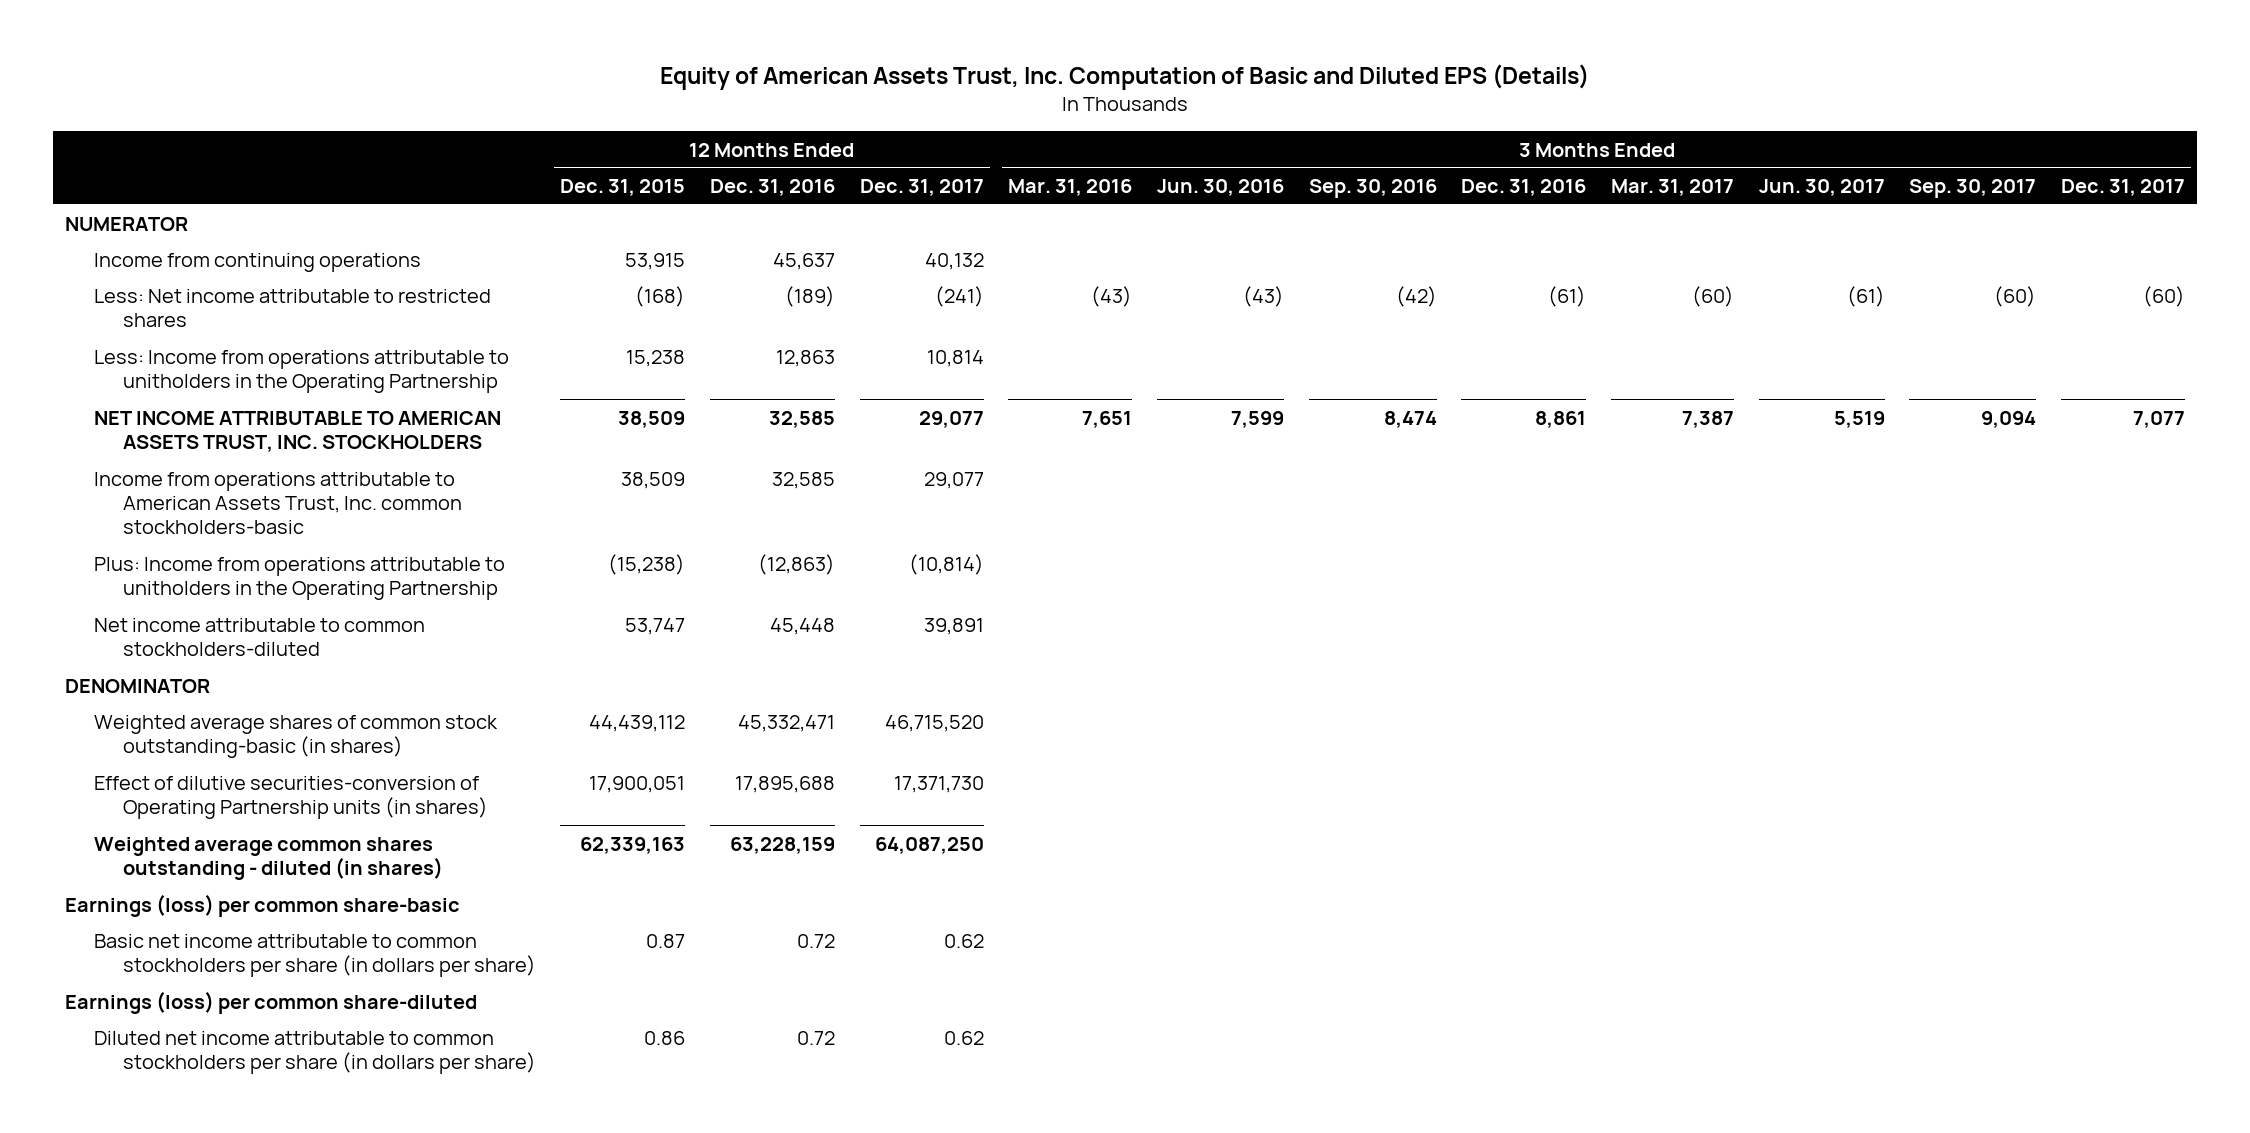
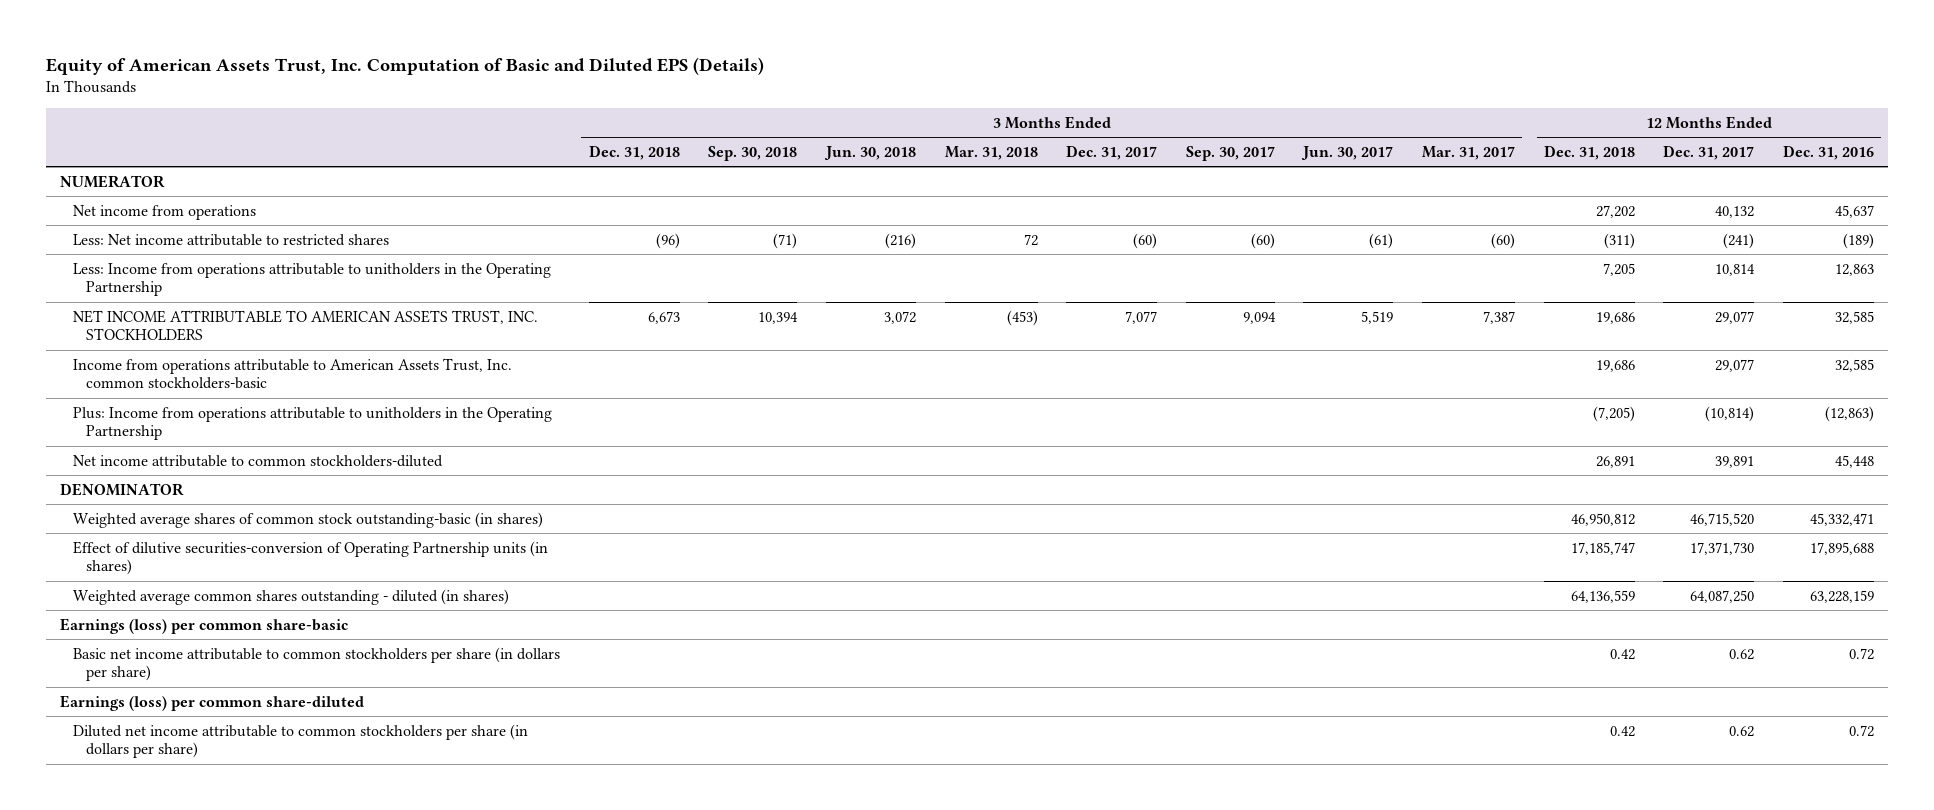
- | 12 Months Ended Dec. 31, 2015 | 12 Months Ended Dec. 31, 2016 | 12 Months Ended Dec. 31, 2017 | 3 Months Ended Mar. 31, 2016 | 3 Months Ended Jun. 30, 2016 | 3 Months Ended Sep. 30, 2016 | 3 Months Ended Dec. 31, 2016 | 3 Months Ended Mar. 31, 2017 | 3 Months Ended Jun. 30, 2017 | 3 Months Ended Sep. 30, 2017 | 3 Months Ended Dec. 31, 2017
+ | 3 Months Ended Dec. 31, 2018 | 3 Months Ended Sep. 30, 2018 | 3 Months Ended Jun. 30, 2018 | 3 Months Ended Mar. 31, 2018 | 3 Months Ended Dec. 31, 2017 | 3 Months Ended Sep. 30, 2017 | 3 Months Ended Jun. 30, 2017 | 3 Months Ended Mar. 31, 2017 | 12 Months Ended Dec. 31, 2018 | 12 Months Ended Dec. 31, 2017 | 12 Months Ended Dec. 31, 2016
- Income from continuing operations | 53,915 | 45,637 | 40,132 | | | | | | | |
+ Net income from operations | | | | | | | | | 27,202 | 40,132 | 45,637

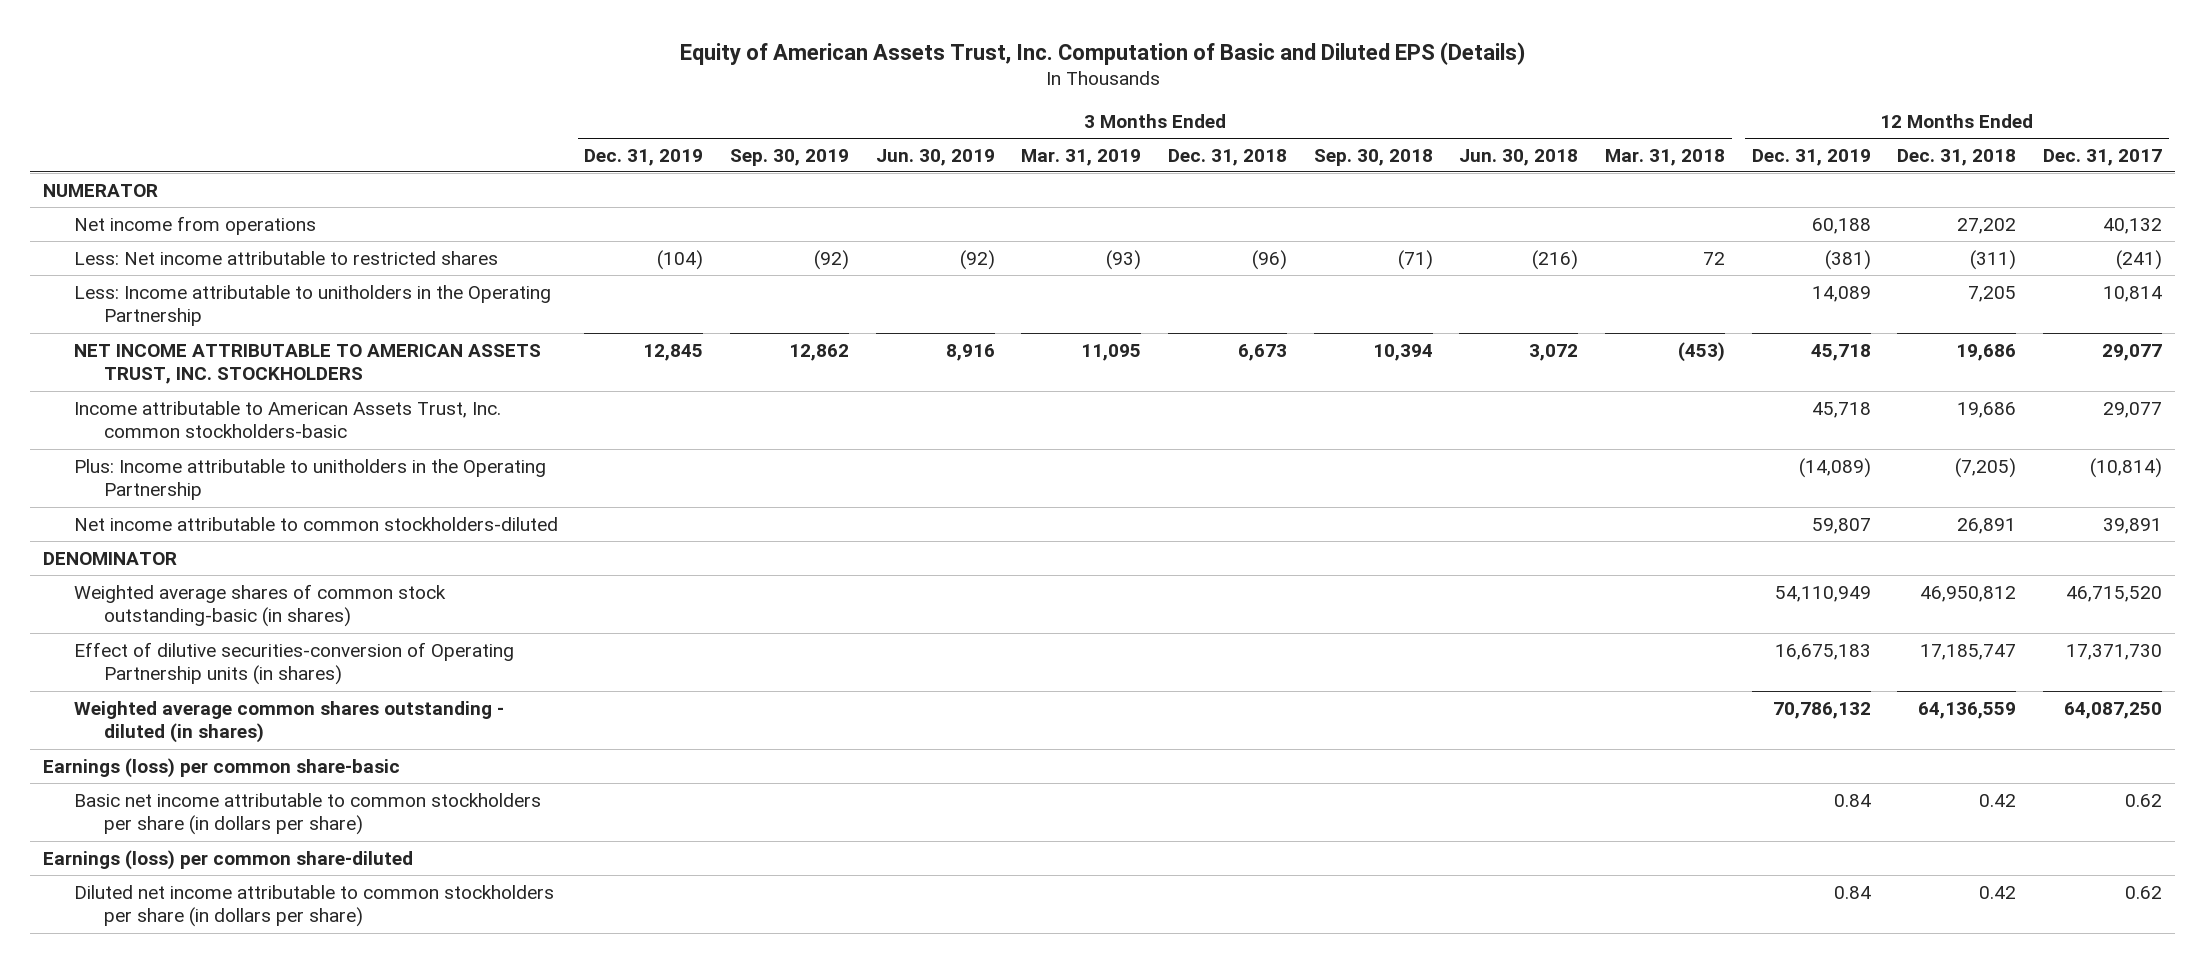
- | 3 Months Ended Dec. 31, 2018 | 3 Months Ended Sep. 30, 2018 | 3 Months Ended Jun. 30, 2018 | 3 Months Ended Mar. 31, 2018 | 3 Months Ended Dec. 31, 2017 | 3 Months Ended Sep. 30, 2017 | 3 Months Ended Jun. 30, 2017 | 3 Months Ended Mar. 31, 2017 | 12 Months Ended Dec. 31, 2018 | 12 Months Ended Dec. 31, 2017 | 12 Months Ended Dec. 31, 2016
+ | 3 Months Ended Dec. 31, 2019 | 3 Months Ended Sep. 30, 2019 | 3 Months Ended Jun. 30, 2019 | 3 Months Ended Mar. 31, 2019 | 3 Months Ended Dec. 31, 2018 | 3 Months Ended Sep. 30, 2018 | 3 Months Ended Jun. 30, 2018 | 3 Months Ended Mar. 31, 2018 | 12 Months Ended Dec. 31, 2019 | 12 Months Ended Dec. 31, 2018 | 12 Months Ended Dec. 31, 2017
- Less: Income from operations attributable to unitholders in the Operating Partnership | | | | | | | | | 7,205 | 10,814 | 12,863
+ Less: Income attributable to unitholders in the Operating Partnership | | | | | | | | | 14,089 | 7,205 | 10,814
- Income from operations attributable to American Assets Trust, Inc. common stockholders-basic | | | | | | | | | 19,686 | 29,077 | 32,585
- Plus: Income from operations attributable to unitholders in the Operating Partnership | | | | | | | | | (7,205) | (10,814) | (12,863)
+ Income attributable to American Assets Trust, Inc. common stockholders-basic | | | | | | | | | 45,718 | 19,686 | 29,077
+ Plus: Income attributable to unitholders in the Operating Partnership | | | | | | | | | (14,089) | (7,205) | (10,814)

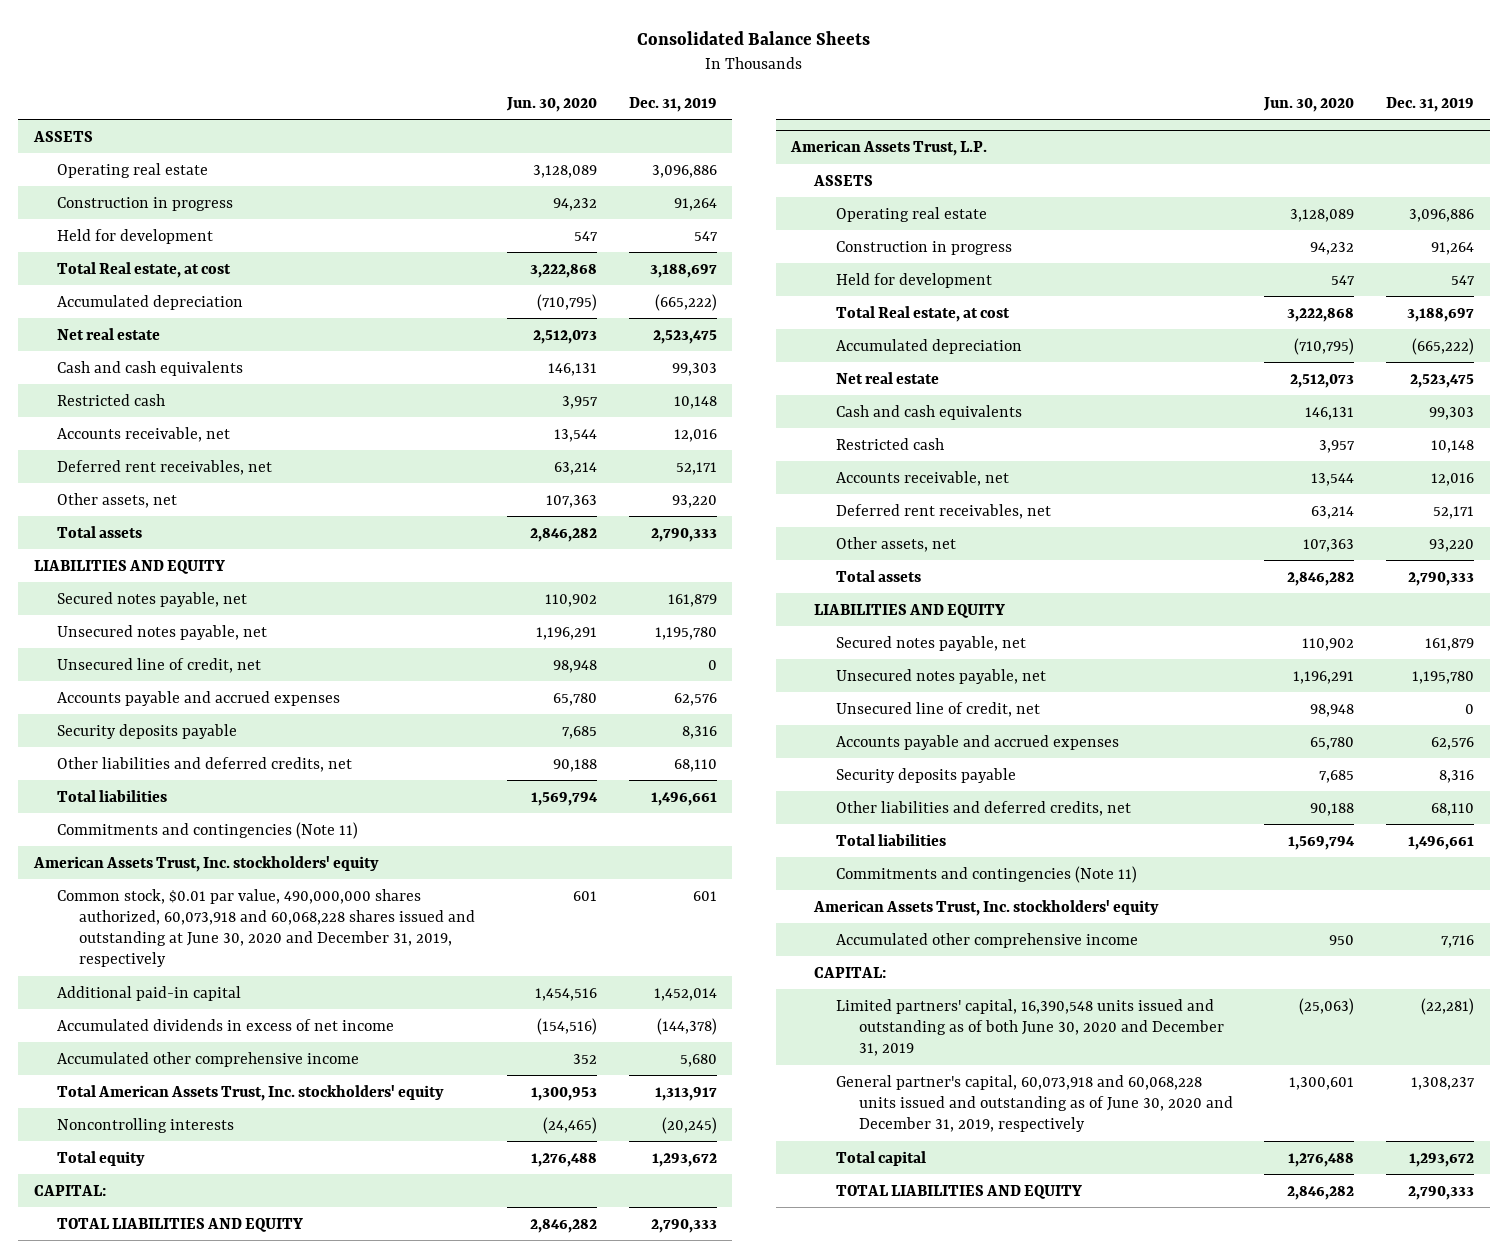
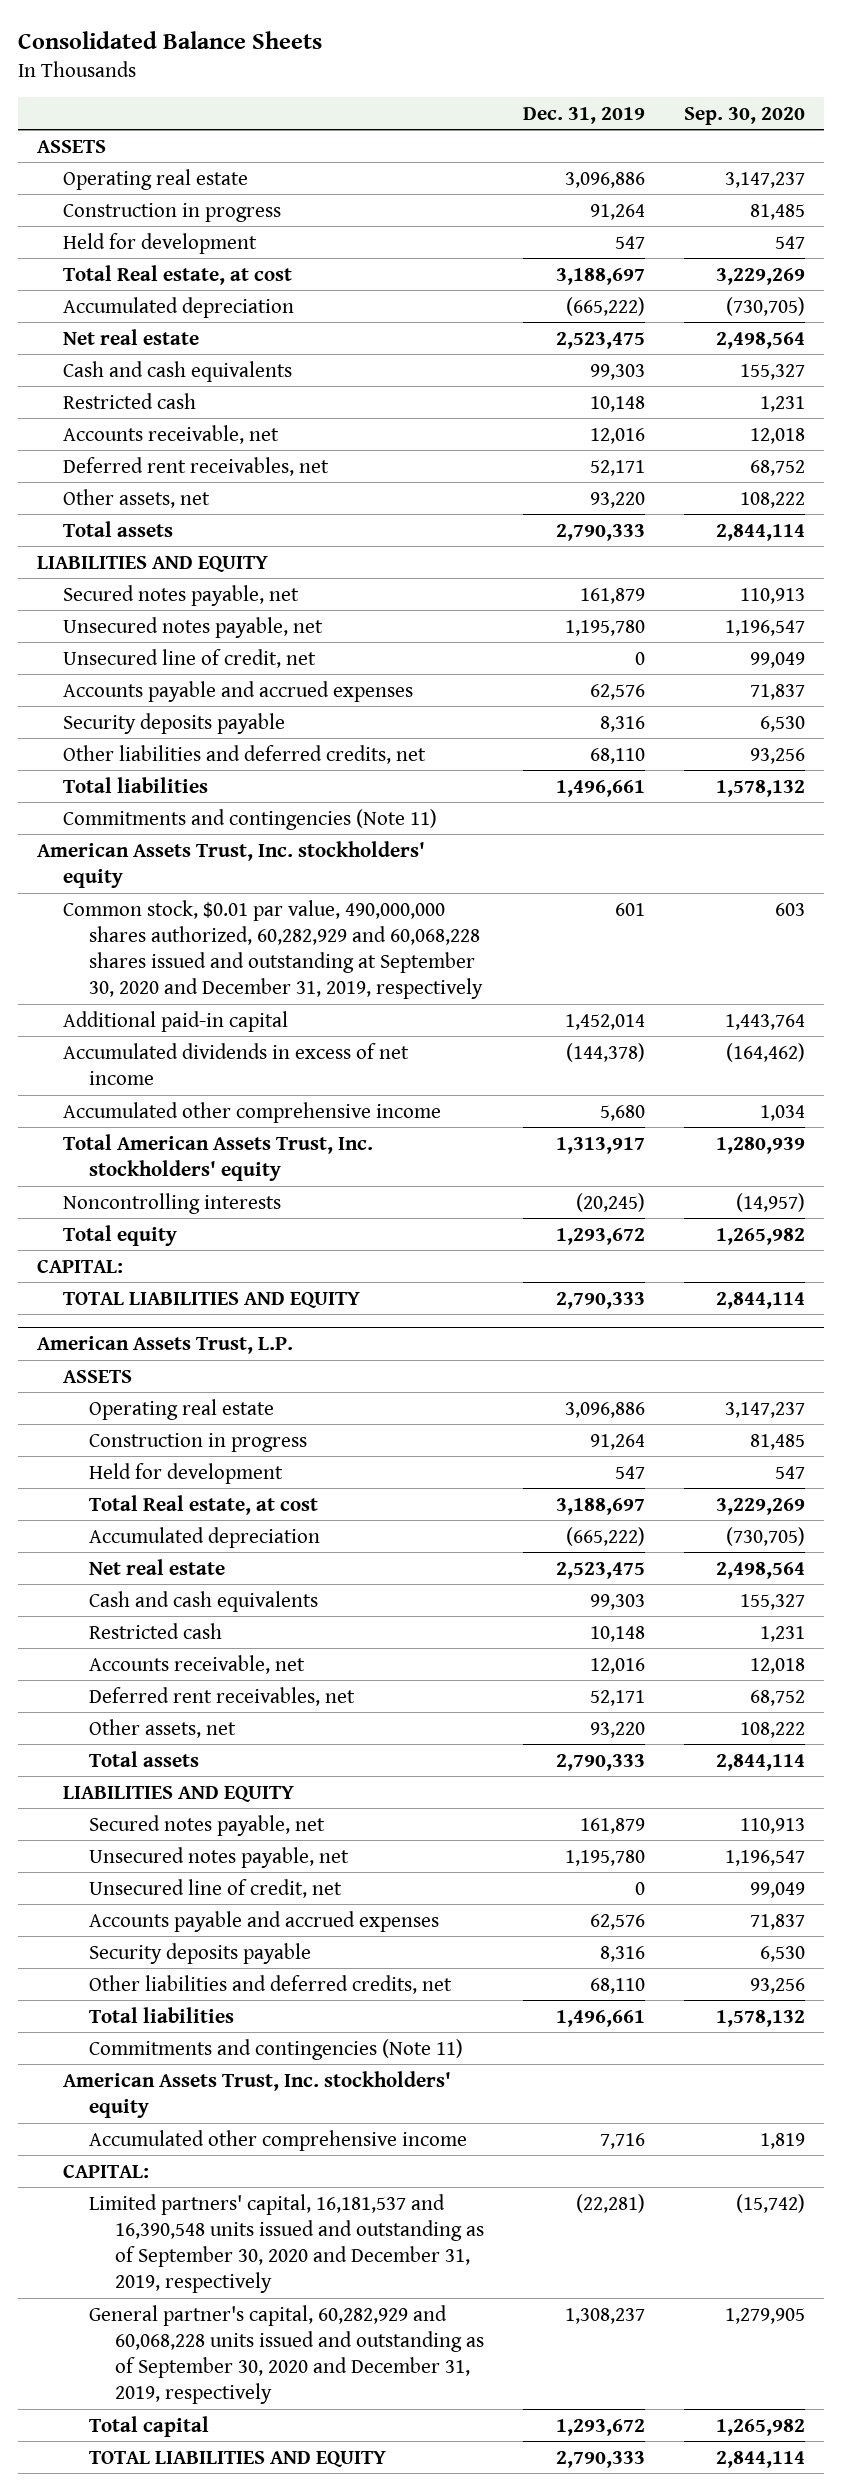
- | Jun. 30, 2020 | Dec. 31, 2019
+ | Dec. 31, 2019 | Sep. 30, 2020
- Common stock, $0.01 par value, 490,000,000 shares authorized, 60,073,918 and 60,068,228 shares issued and outstanding at June 30, 2020 and December 31, 2019, respectively | 601 | 601
+ Common stock, $0.01 par value, 490,000,000 shares authorized, 60,282,929 and 60,068,228 shares issued and outstanding at September 30, 2020 and December 31, 2019, respectively | 601 | 603
@ American Assets Trust, L.P.
- Limited partners' capital, 16,390,548 units issued and outstanding as of both June 30, 2020 and December 31, 2019 | (25,063) | (22,281)
- General partner's capital, 60,073,918 and 60,068,228 units issued and outstanding as of June 30, 2020 and December 31, 2019, respectively | 1,300,601 | 1,308,237
+ Limited partners' capital, 16,181,537 and 16,390,548 units issued and outstanding as of September 30, 2020 and December 31, 2019, respectively | (22,281) | (15,742)
+ General partner's capital, 60,282,929 and 60,068,228 units issued and outstanding as of September 30, 2020 and December 31, 2019, respectively | 1,308,237 | 1,279,905

